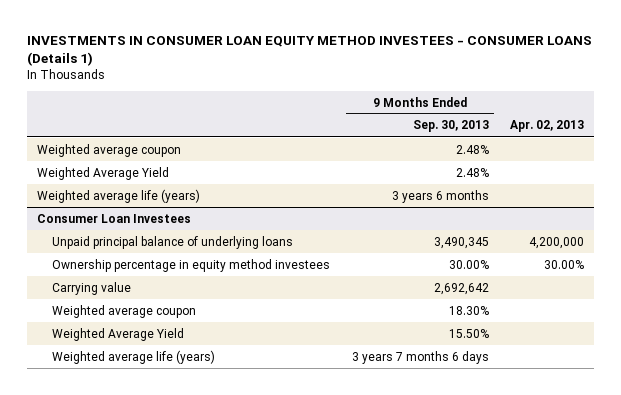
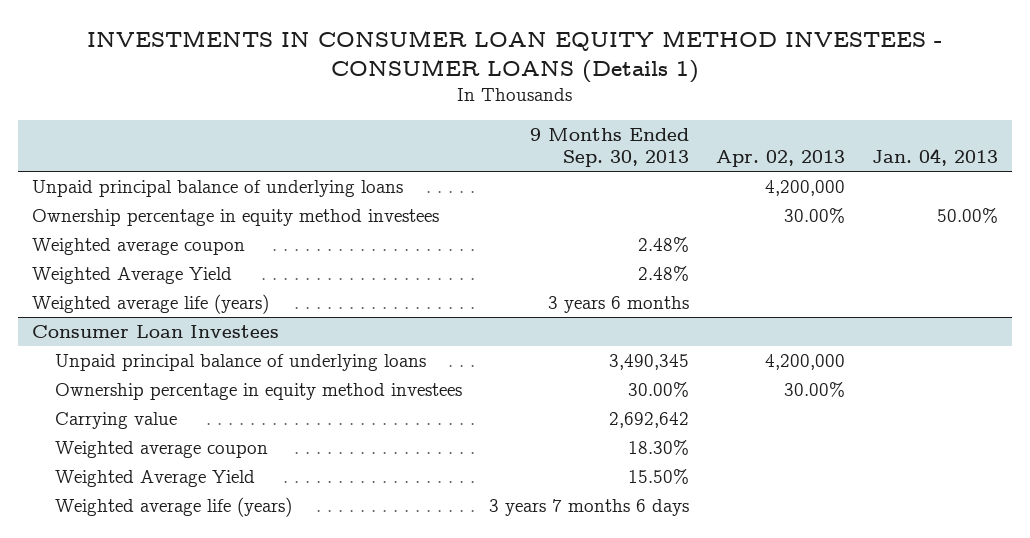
- | 9 Months Ended Sep. 30, 2013 | Apr. 02, 2013
+ | 9 Months Ended Sep. 30, 2013 | Apr. 02, 2013 | Jan. 04, 2013
+ Unpaid principal balance of underlying loans | | 4,200,000 |
+ Ownership percentage in equity method investees | | 30.00% | 50.00%

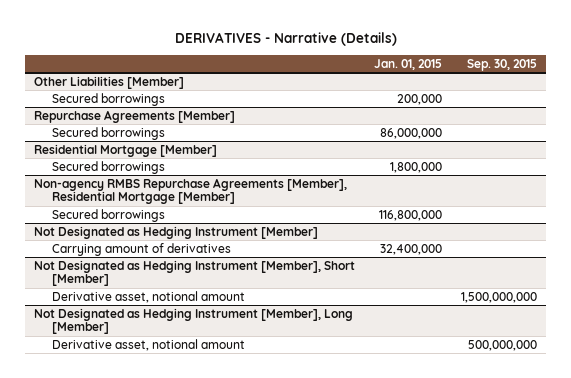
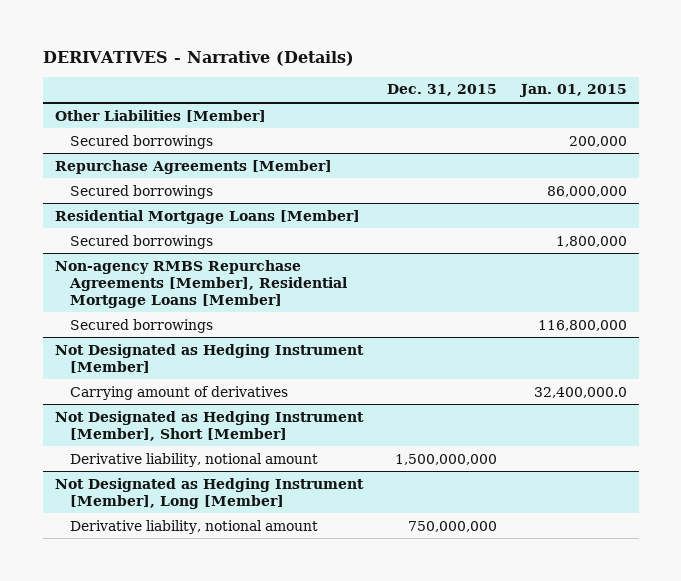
- | Jan. 01, 2015 | Sep. 30, 2015
+ | Dec. 31, 2015 | Jan. 01, 2015
- Residential Mortgage [Member]
+ Residential Mortgage Loans [Member]
- Non-agency RMBS Repurchase Agreements [Member], Residential Mortgage [Member]
+ Non-agency RMBS Repurchase Agreements [Member], Residential Mortgage Loans [Member]
@ Not Designated as Hedging Instrument [Member]
- Carrying amount of derivatives | 32,400,000 |
+ Carrying amount of derivatives | | 32,400,000.0
@ Not Designated as Hedging Instrument [Member], Short [Member]
- Derivative asset, notional amount | | 1,500,000,000
+ Derivative liability, notional amount | 1,500,000,000 |
@ Not Designated as Hedging Instrument [Member], Long [Member]
- Derivative asset, notional amount | | 500,000,000
+ Derivative liability, notional amount | 750,000,000 |

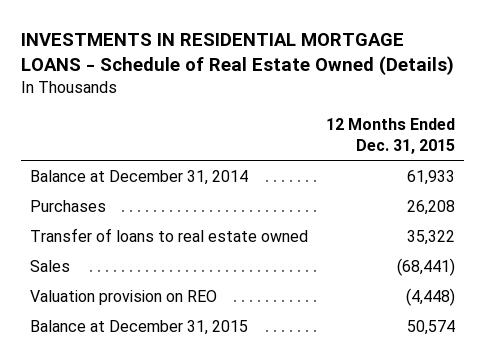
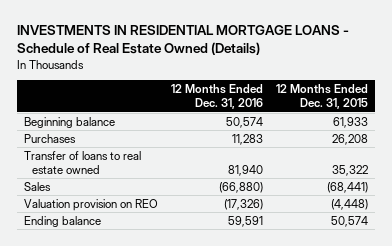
- | 12 Months Ended Dec. 31, 2015
+ | 12 Months Ended Dec. 31, 2016 | 12 Months Ended Dec. 31, 2015
- Balance at December 31, 2014 | 61,933
+ Beginning balance | 50,574 | 61,933
- Balance at December 31, 2015 | 50,574
+ Ending balance | 59,591 | 50,574

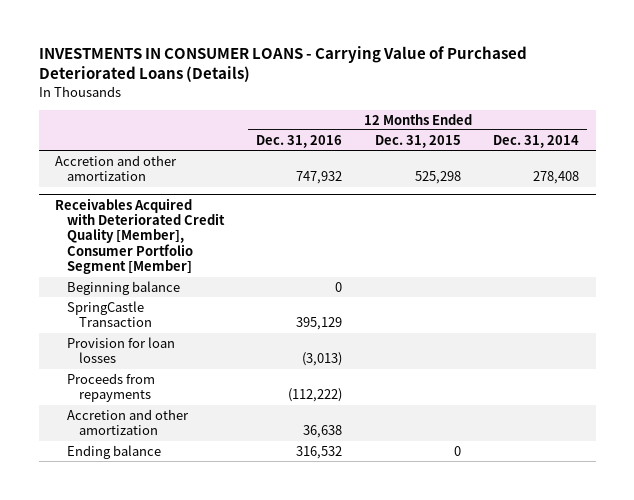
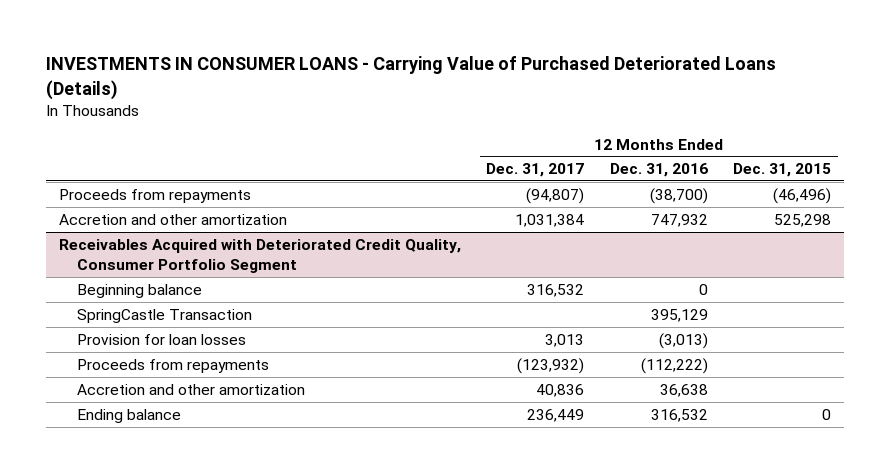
- | 12 Months Ended Dec. 31, 2016 | 12 Months Ended Dec. 31, 2015 | 12 Months Ended Dec. 31, 2014
+ | 12 Months Ended Dec. 31, 2017 | 12 Months Ended Dec. 31, 2016 | 12 Months Ended Dec. 31, 2015
+ Proceeds from repayments | (94,807) | (38,700) | (46,496)
- Receivables Acquired with Deteriorated Credit Quality [Member], Consumer Portfolio Segment [Member]
+ Receivables Acquired with Deteriorated Credit Quality, Consumer Portfolio Segment

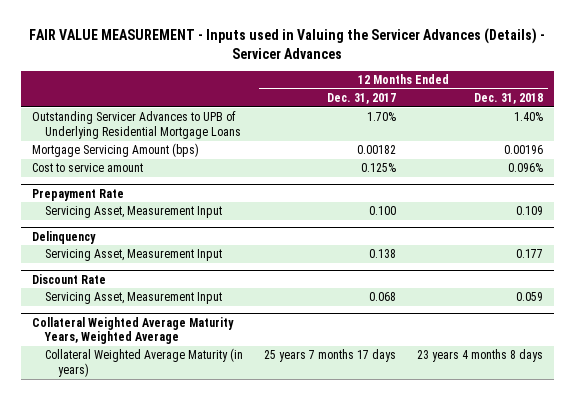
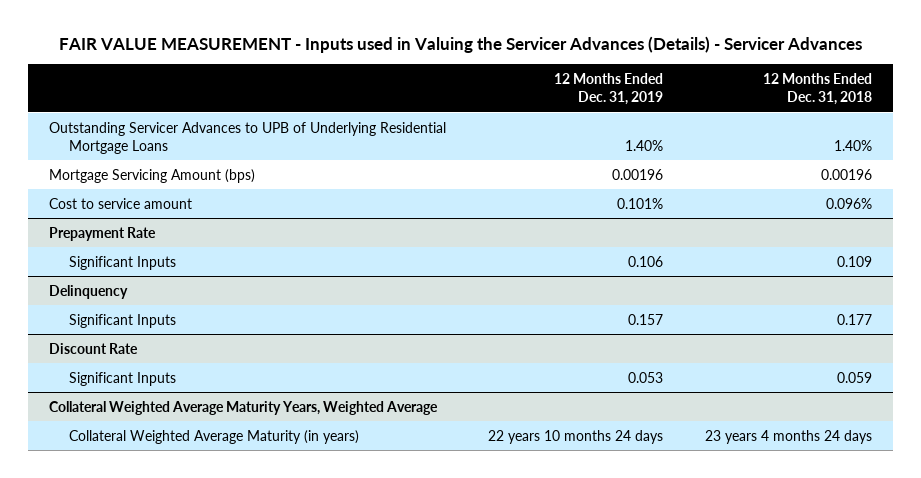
- | 12 Months Ended Dec. 31, 2017 | 12 Months Ended Dec. 31, 2018
+ | 12 Months Ended Dec. 31, 2019 | 12 Months Ended Dec. 31, 2018
@ Prepayment Rate
- Servicing Asset, Measurement Input | 0.100 | 0.109
+ Significant Inputs | 0.106 | 0.109
@ Delinquency
- Servicing Asset, Measurement Input | 0.138 | 0.177
+ Significant Inputs | 0.157 | 0.177
@ Discount Rate
- Servicing Asset, Measurement Input | 0.068 | 0.059
+ Significant Inputs | 0.053 | 0.059
@ Collateral Weighted Average Maturity Years, Weighted Average
- Collateral Weighted Average Maturity (in years) | 25 years 7 months 17 days | 23 years 4 months 8 days
+ Collateral Weighted Average Maturity (in years) | 22 years 10 months 24 days | 23 years 4 months 24 days

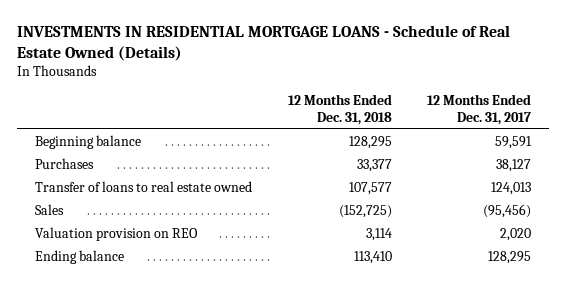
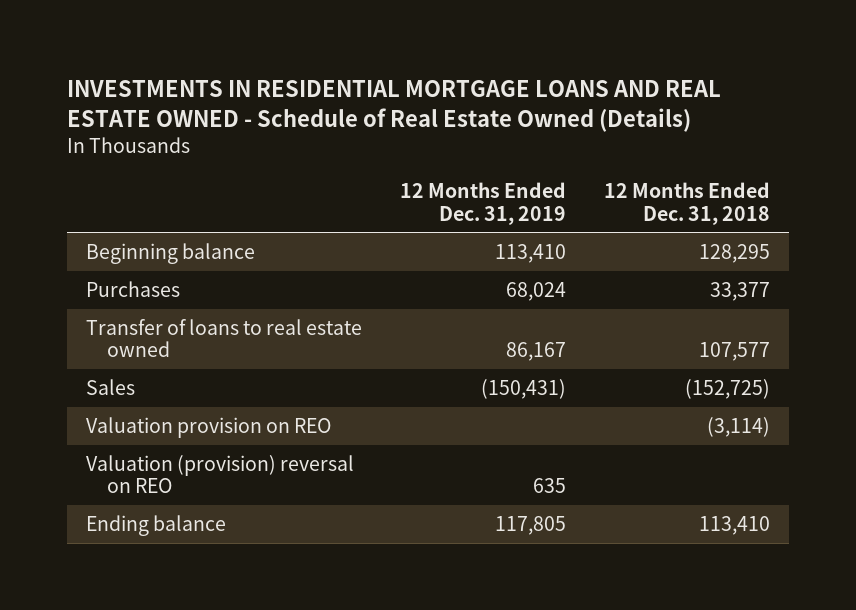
- INVESTMENTS IN RESIDENTIAL MORTGAGE LOANS - Schedule of Real Estate Owned (Details)
+ INVESTMENTS IN RESIDENTIAL MORTGAGE LOANS AND REAL ESTATE OWNED - Schedule of Real Estate Owned (Details)
- | 12 Months Ended Dec. 31, 2018 | 12 Months Ended Dec. 31, 2017
+ | 12 Months Ended Dec. 31, 2019 | 12 Months Ended Dec. 31, 2018
- Valuation provision on REO | 3,114 | 2,020
+ Valuation provision on REO | | (3,114)
+ Valuation (provision) reversal on REO | 635 |

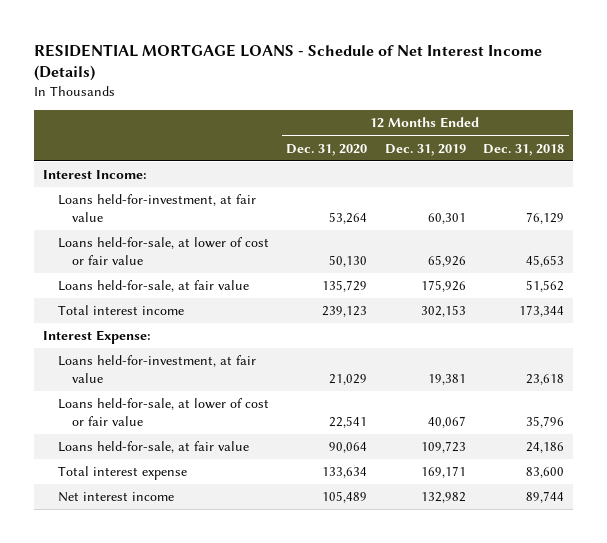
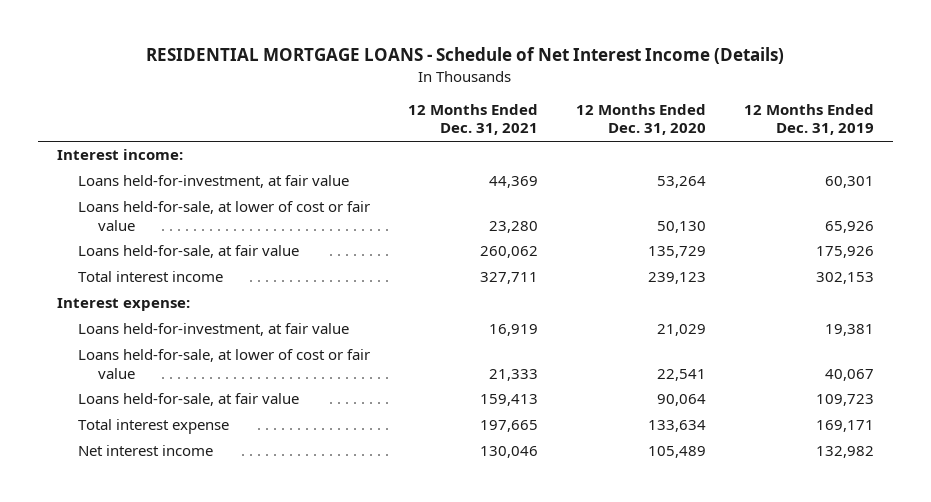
- | 12 Months Ended Dec. 31, 2020 | 12 Months Ended Dec. 31, 2019 | 12 Months Ended Dec. 31, 2018
+ | 12 Months Ended Dec. 31, 2021 | 12 Months Ended Dec. 31, 2020 | 12 Months Ended Dec. 31, 2019
- Interest Income:
+ Interest income:
- Interest Expense:
+ Interest expense:

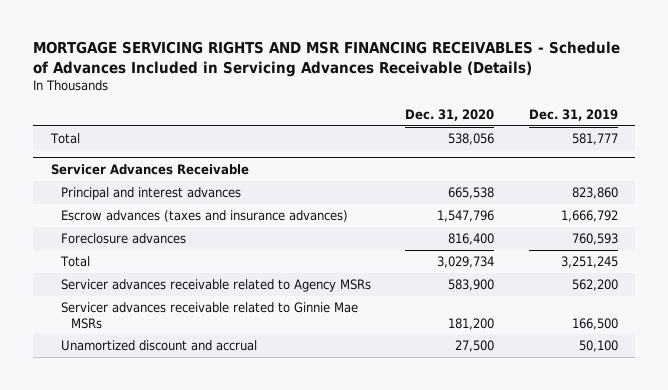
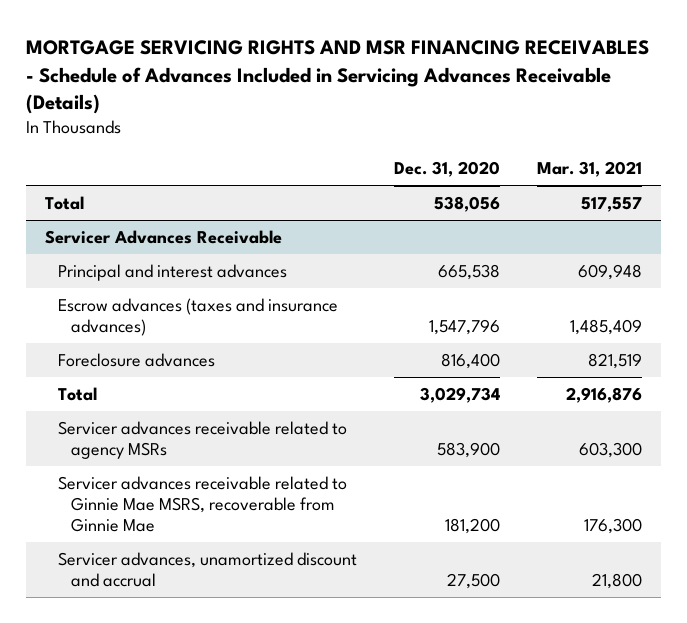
- | Dec. 31, 2020 | Dec. 31, 2019
+ | Dec. 31, 2020 | Mar. 31, 2021
@ Servicer Advances Receivable
- Servicer advances receivable related to Agency MSRs | 583,900 | 562,200
- Servicer advances receivable related to Ginnie Mae MSRs | 181,200 | 166,500
- Unamortized discount and accrual | 27,500 | 50,100
+ Servicer advances receivable related to agency MSRs | 583,900 | 603,300
+ Servicer advances receivable related to Ginnie Mae MSRS, recoverable from Ginnie Mae | 181,200 | 176,300
+ Servicer advances, unamortized discount and accrual | 27,500 | 21,800

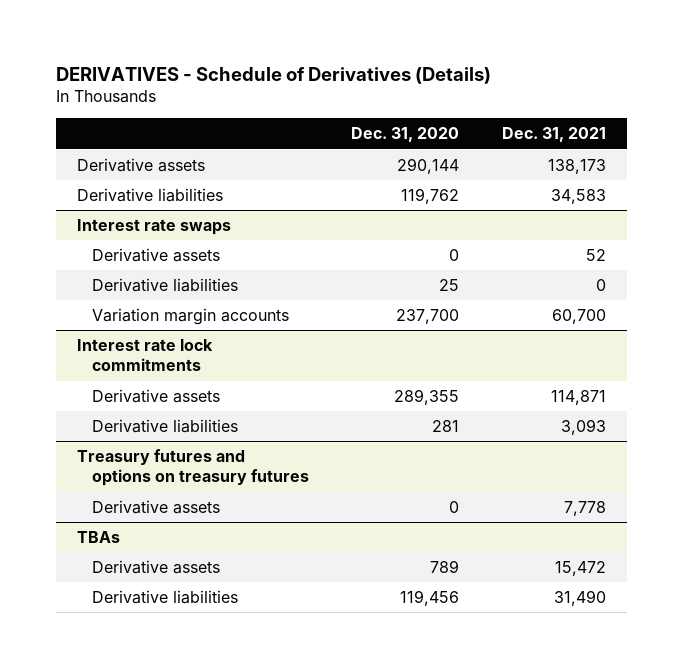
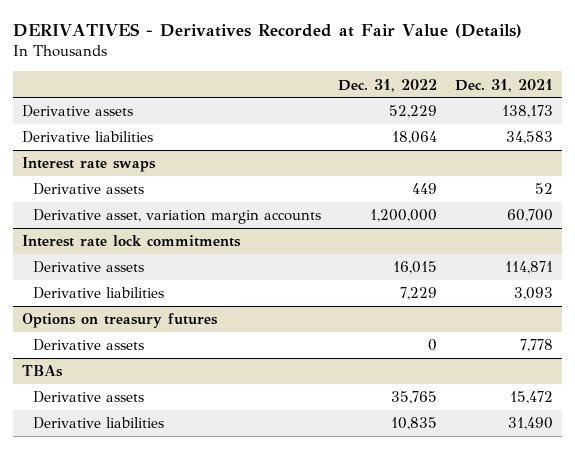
- DERIVATIVES - Schedule of Derivatives (Details)
+ DERIVATIVES - Derivatives Recorded at Fair Value (Details)
- | Dec. 31, 2020 | Dec. 31, 2021
+ | Dec. 31, 2022 | Dec. 31, 2021
@ Interest rate swaps
- Derivative liabilities | 25 | 0
- Variation margin accounts | 237,700 | 60,700
+ Derivative asset, variation margin accounts | 1,200,000 | 60,700
- Treasury futures and options on treasury futures
+ Options on treasury futures

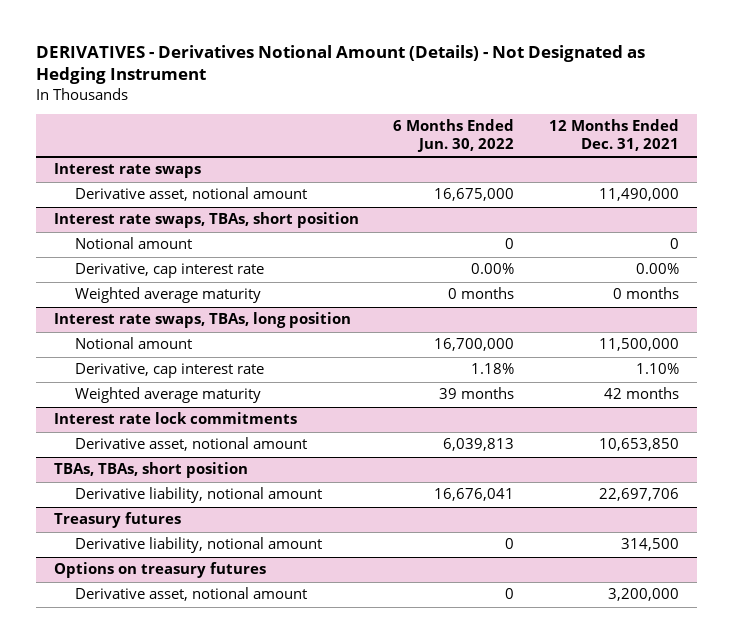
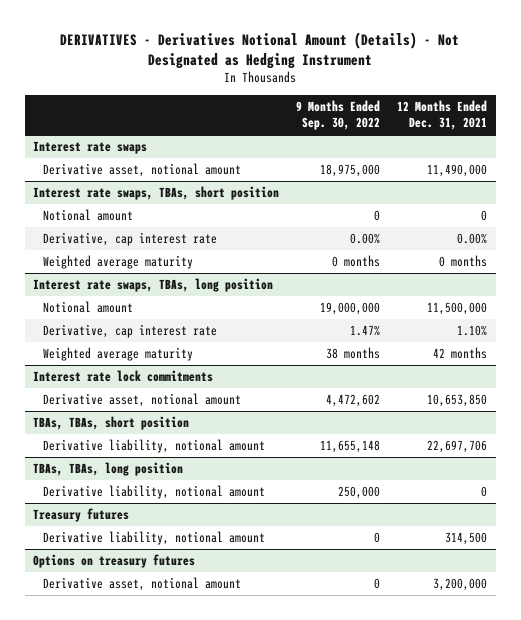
- | 6 Months Ended Jun. 30, 2022 | 12 Months Ended Dec. 31, 2021
+ | 9 Months Ended Sep. 30, 2022 | 12 Months Ended Dec. 31, 2021
+ TBAs, TBAs, long position
+ Derivative liability, notional amount | 250,000 | 0

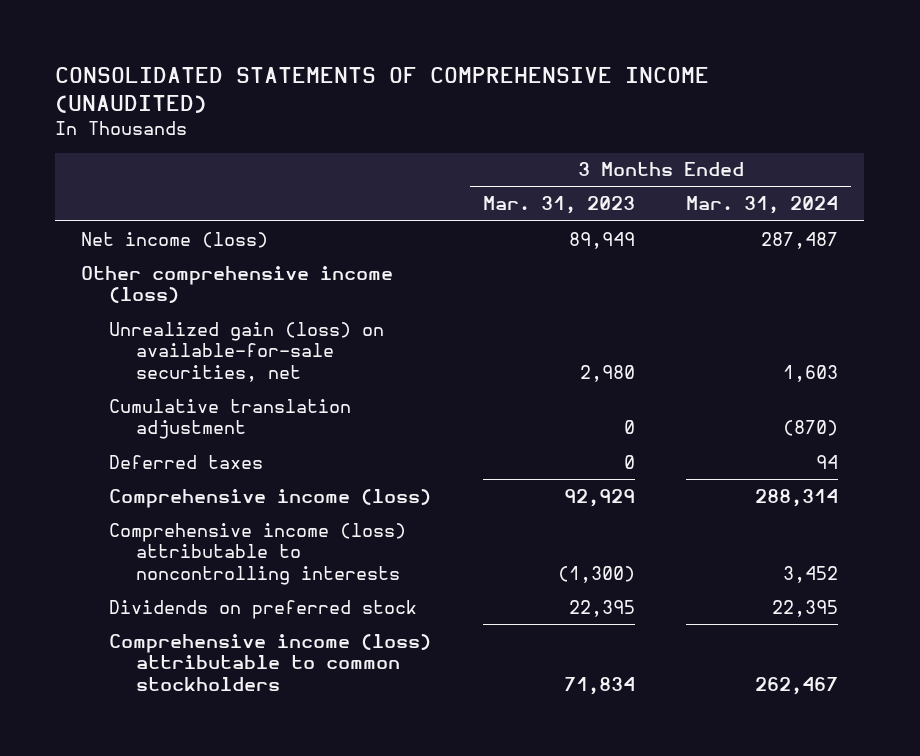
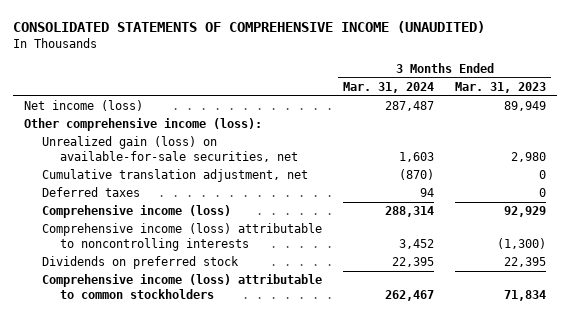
- | 3 Months Ended Mar. 31, 2023 | 3 Months Ended Mar. 31, 2024
+ | 3 Months Ended Mar. 31, 2024 | 3 Months Ended Mar. 31, 2023
- Other comprehensive income (loss)
+ Other comprehensive income (loss):
- Cumulative translation adjustment | 0 | (870)
+ Cumulative translation adjustment, net | (870) | 0

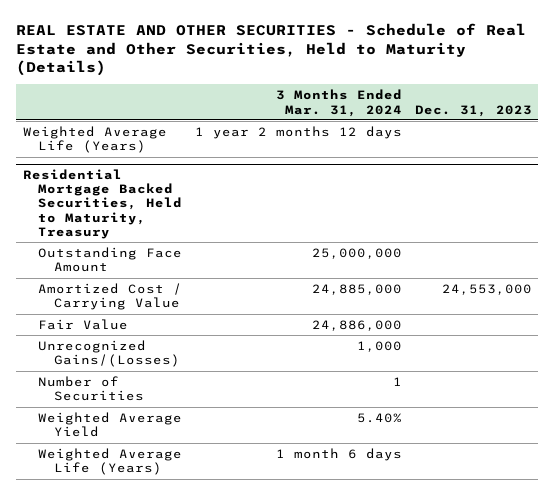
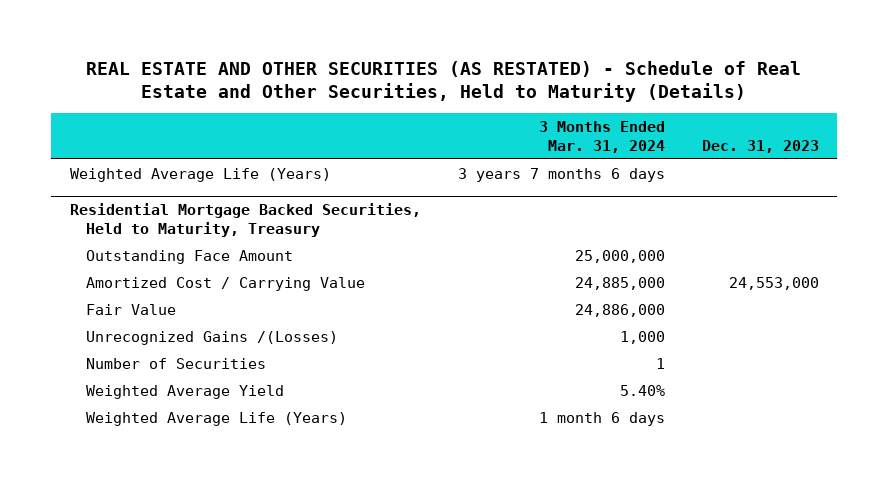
- REAL ESTATE AND OTHER SECURITIES - Schedule of Real Estate and Other Securities, Held to Maturity (Details)
+ REAL ESTATE AND OTHER SECURITIES (AS RESTATED) - Schedule of Real Estate and Other Securities, Held to Maturity (Details)
- Weighted Average Life (Years) | 1 year 2 months 12 days |
+ Weighted Average Life (Years) | 3 years 7 months 6 days |
@ Residential Mortgage Backed Securities, Held to Maturity, Treasury
- Unrecognized Gains/(Losses) | 1,000 |
+ Unrecognized Gains /(Losses) | 1,000 |

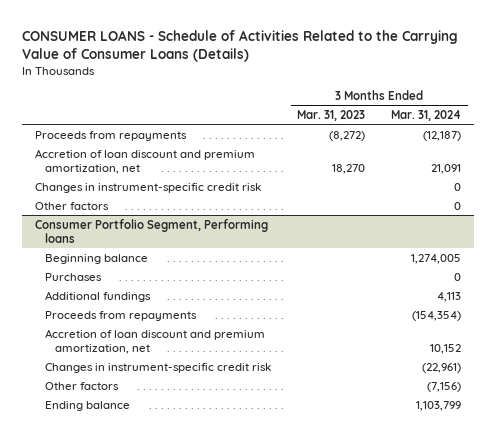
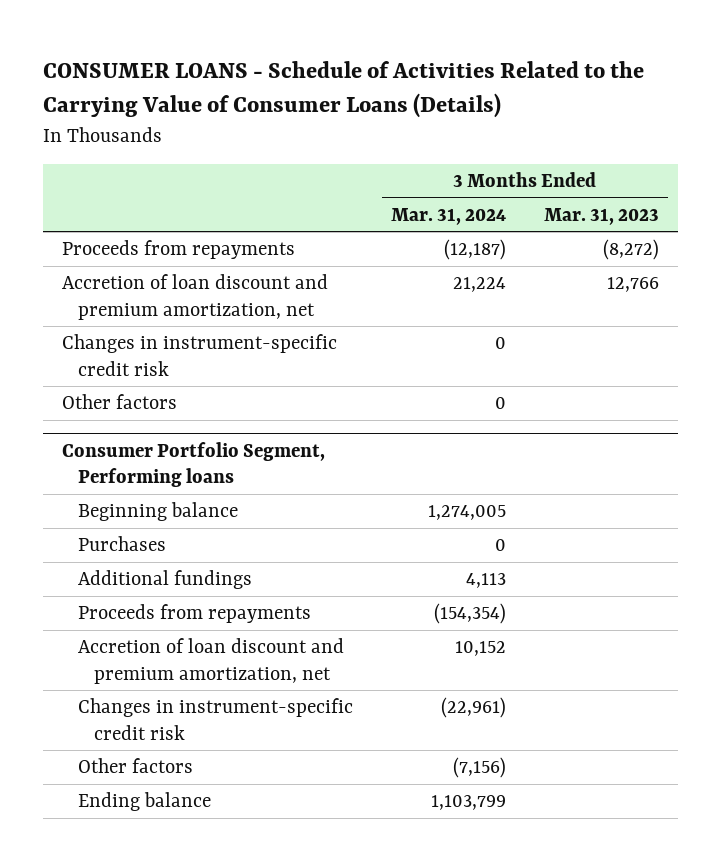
- | 3 Months Ended Mar. 31, 2023 | 3 Months Ended Mar. 31, 2024
+ | 3 Months Ended Mar. 31, 2024 | 3 Months Ended Mar. 31, 2023
- Accretion of loan discount and premium amortization, net | 18,270 | 21,091
+ Accretion of loan discount and premium amortization, net | 21,224 | 12,766

